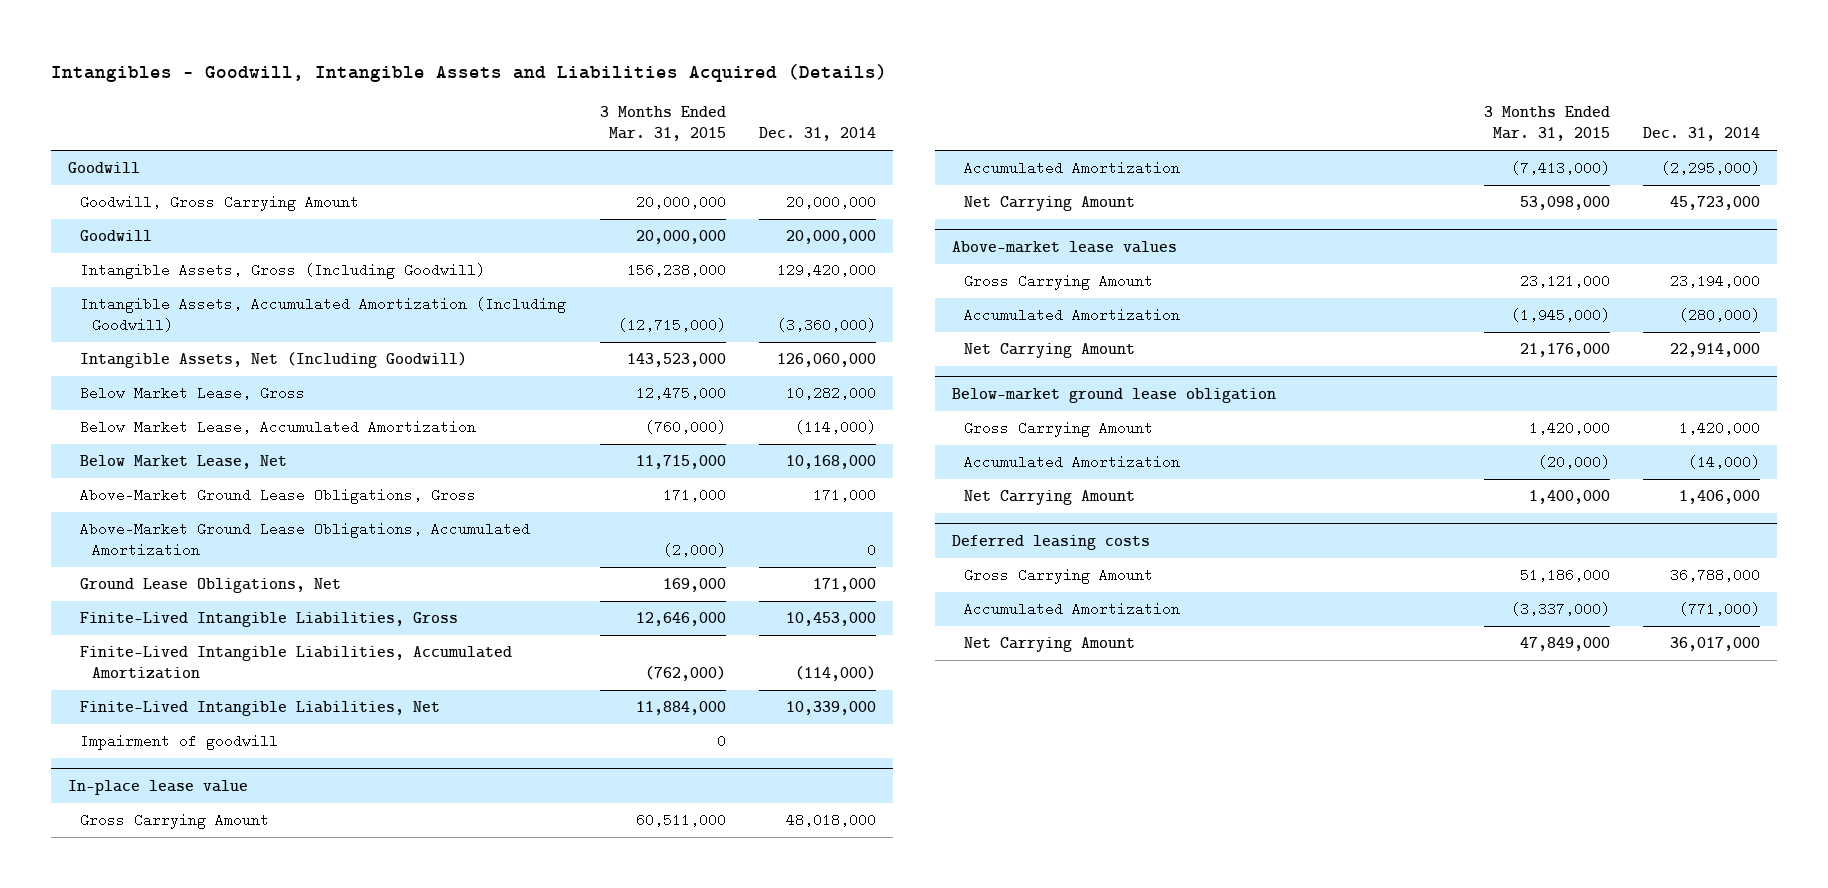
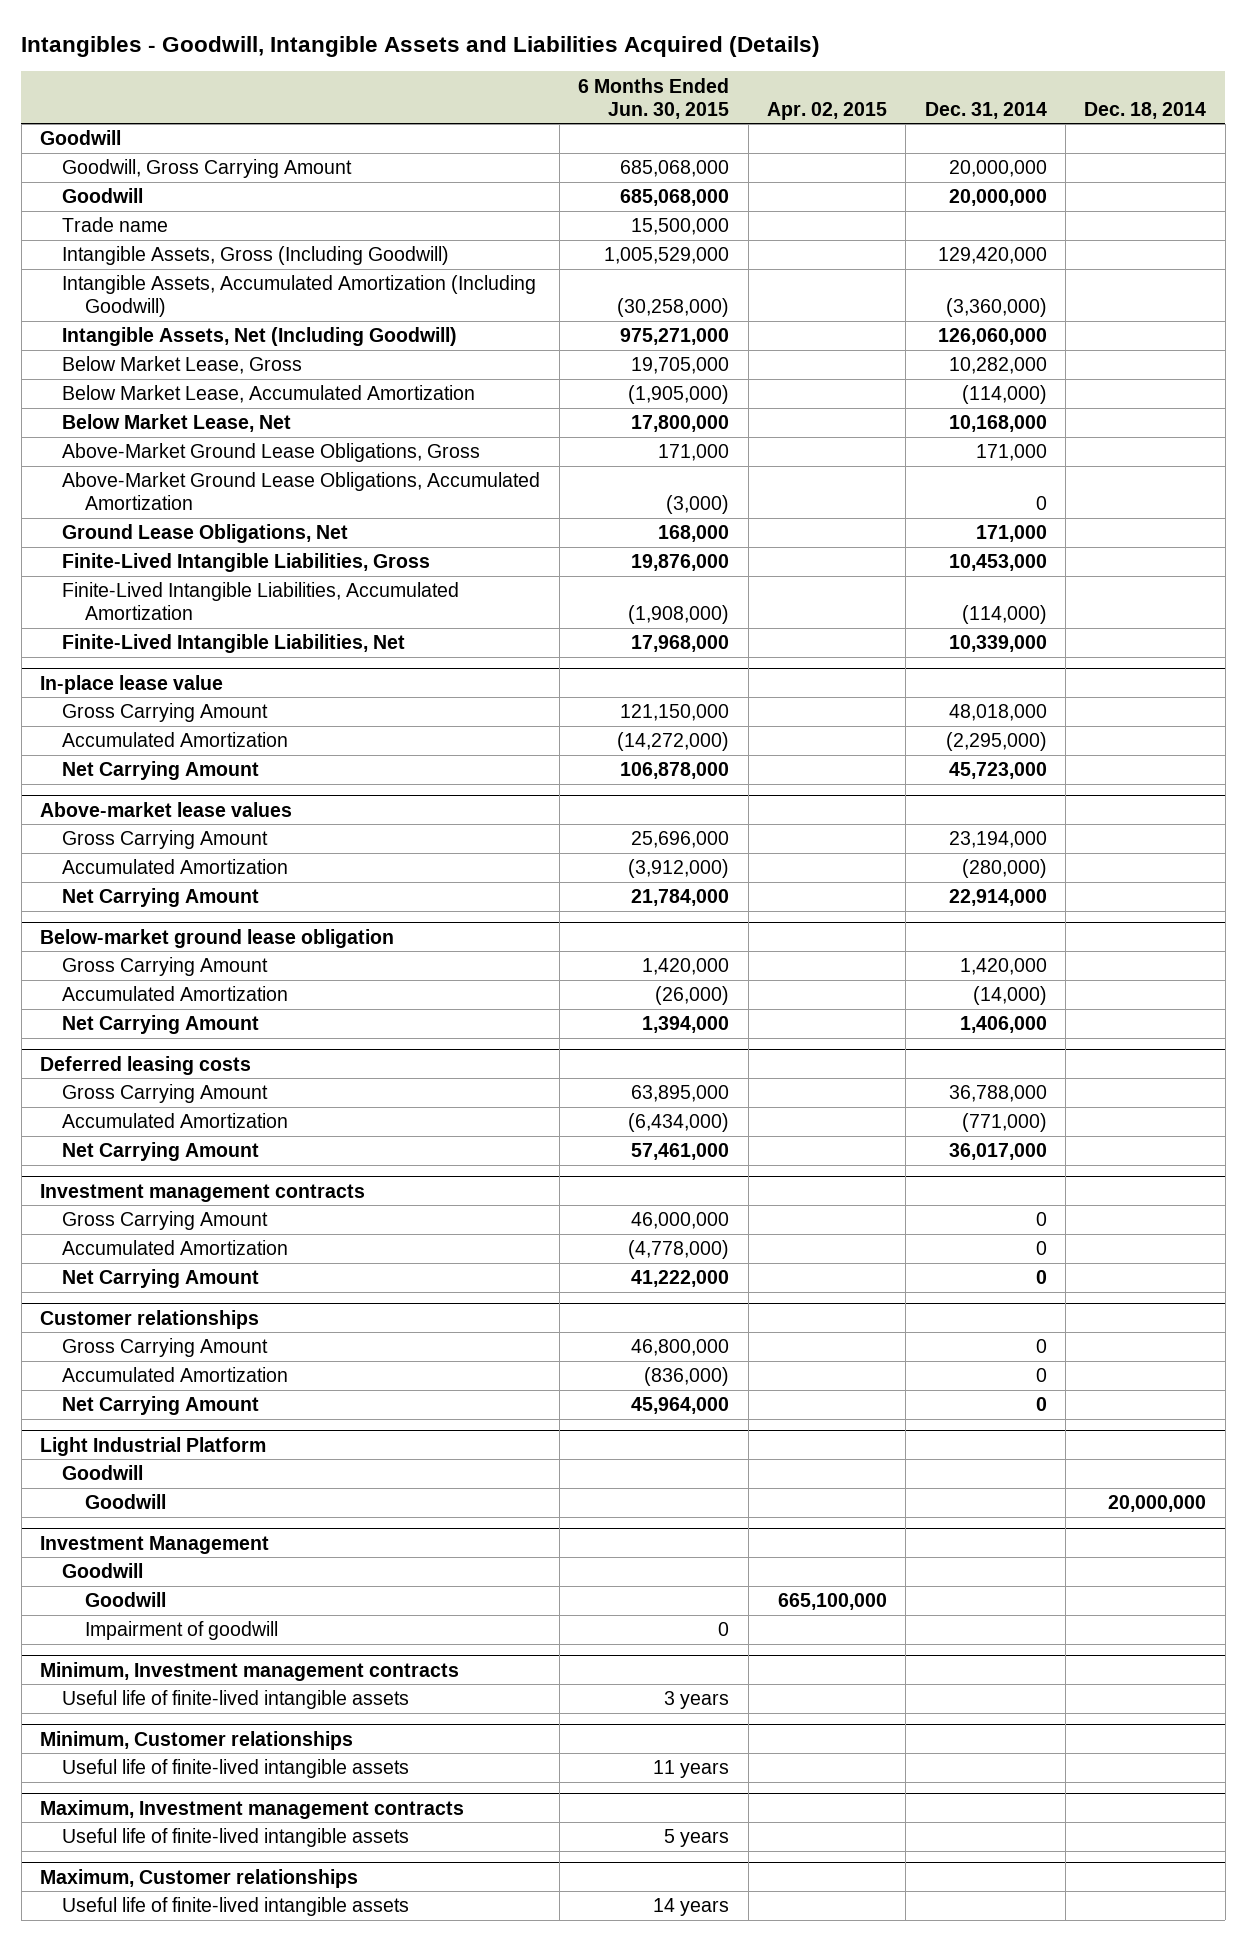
- | 3 Months Ended Mar. 31, 2015 | Dec. 31, 2014
+ | 6 Months Ended Jun. 30, 2015 | Apr. 02, 2015 | Dec. 31, 2014 | Dec. 18, 2014
+ Trade name | 15,500,000 | | |
- Impairment of goodwill | 0 |
+ Investment management contracts
+ Gross Carrying Amount | 46,000,000 | | 0 |
+ Accumulated Amortization | (4,778,000) | | 0 |
+ Net Carrying Amount | 41,222,000 | | 0 |
+ Customer relationships
+ Gross Carrying Amount | 46,800,000 | | 0 |
+ Accumulated Amortization | (836,000) | | 0 |
+ Net Carrying Amount | 45,964,000 | | 0 |
+ Light Industrial Platform
+ Goodwill
+ Goodwill | | | | 20,000,000
+ Investment Management
+ Goodwill
+ Goodwill | | 665,100,000 | |
+ Impairment of goodwill | 0 | | |
+ Minimum, Investment management contracts
+ Useful life of finite-lived intangible assets | 3 years | | |
+ Minimum, Customer relationships
+ Useful life of finite-lived intangible assets | 11 years | | |
+ Maximum, Investment management contracts
+ Useful life of finite-lived intangible assets | 5 years | | |
+ Maximum, Customer relationships
+ Useful life of finite-lived intangible assets | 14 years | | |

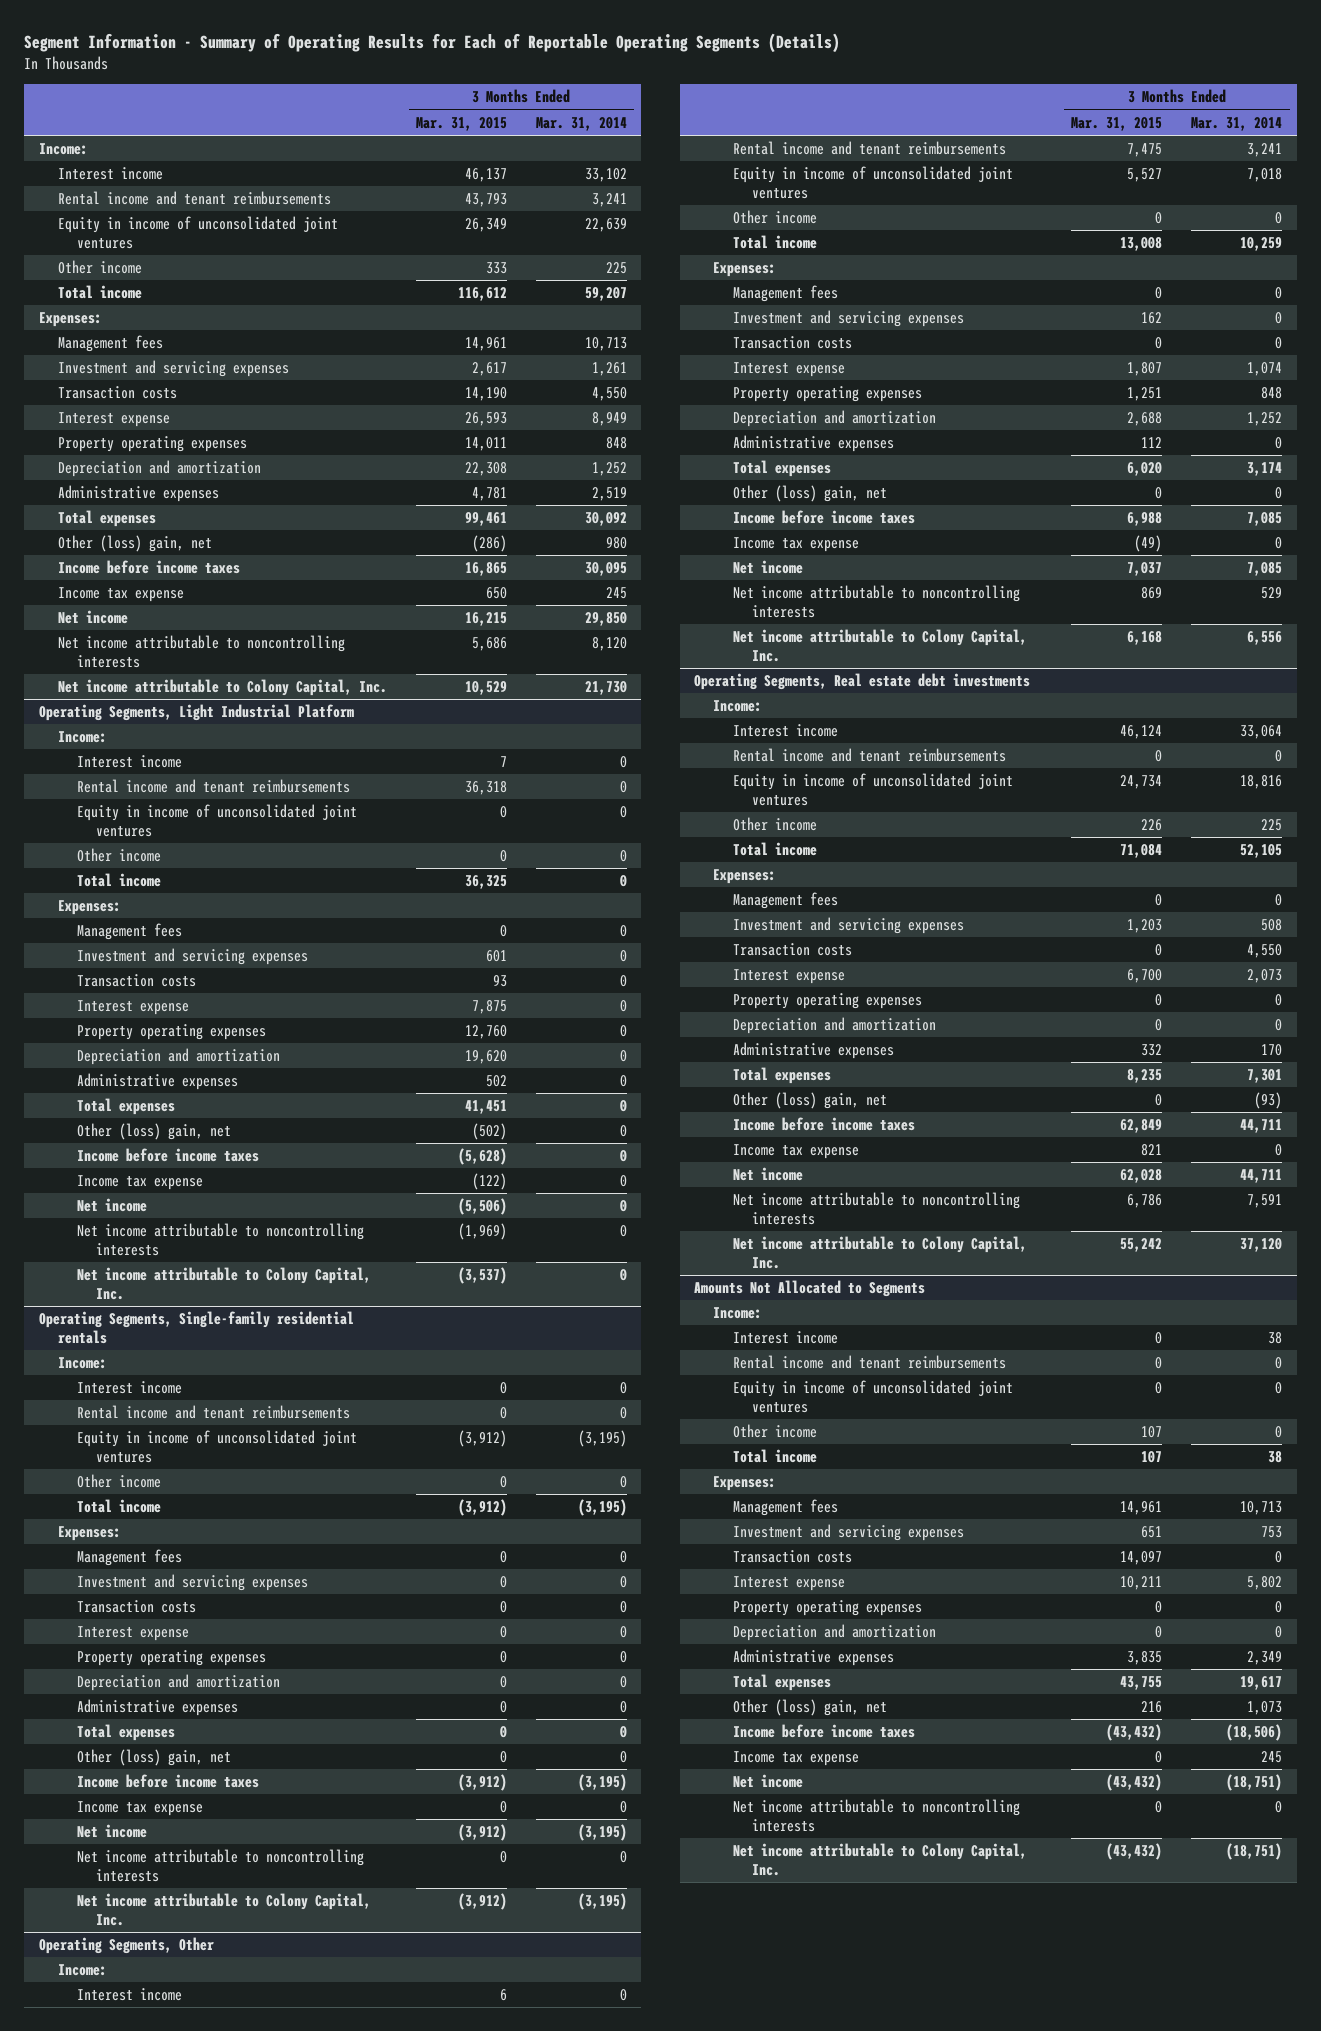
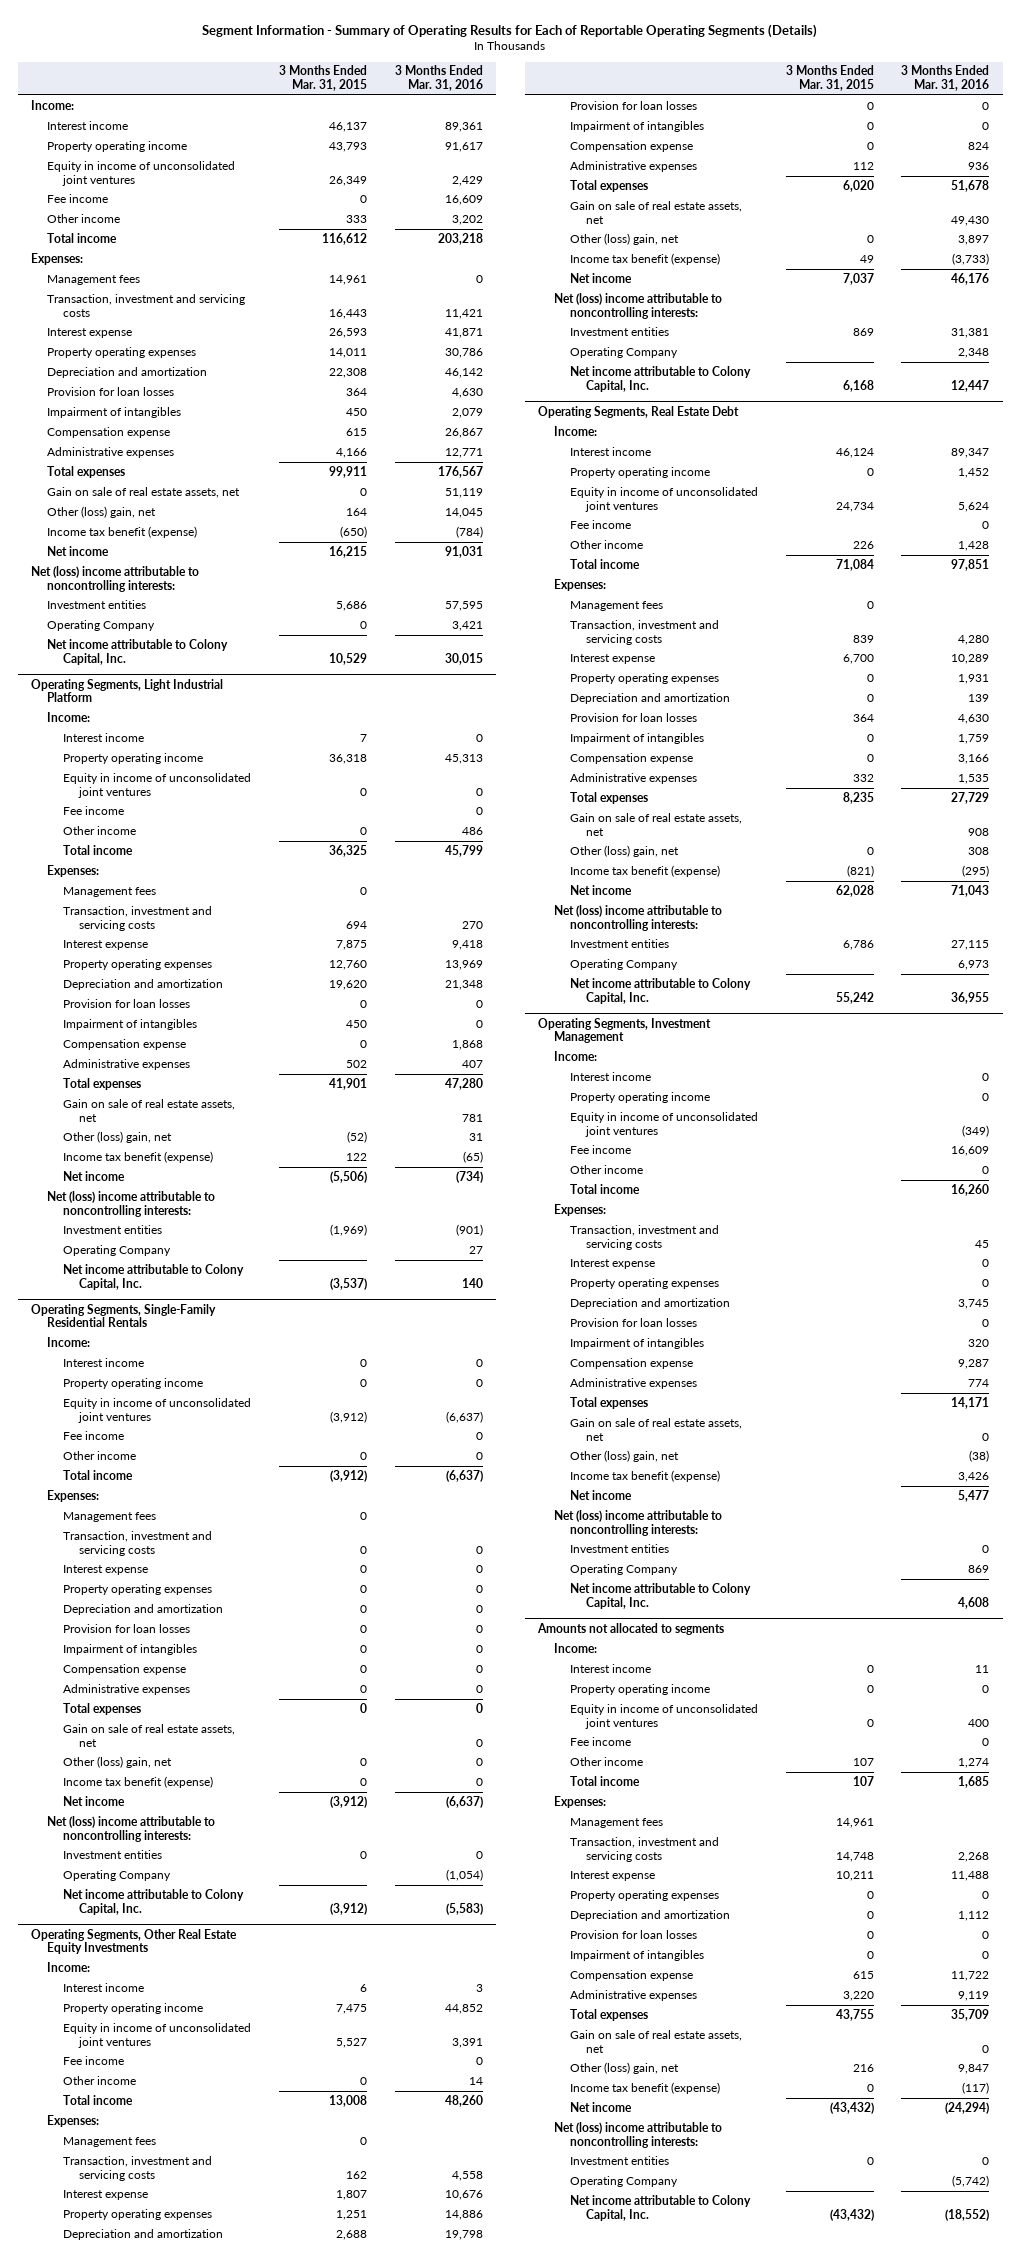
- | 3 Months Ended Mar. 31, 2015 | 3 Months Ended Mar. 31, 2014
+ | 3 Months Ended Mar. 31, 2015 | 3 Months Ended Mar. 31, 2016
- Rental income and tenant reimbursements | 43,793 | 3,241
+ Property operating income | 43,793 | 91,617
+ Fee income | 0 | 16,609
- Investment and servicing expenses | 2,617 | 1,261
- Transaction costs | 14,190 | 4,550
+ Transaction, investment and servicing costs | 16,443 | 11,421
- Administrative expenses | 4,781 | 2,519
- Total expenses | 99,461 | 30,092
- Other (loss) gain, net | (286) | 980
- Income before income taxes | 16,865 | 30,095
- Income tax expense | 650 | 245
+ Provision for loan losses | 364 | 4,630
+ Impairment of intangibles | 450 | 2,079
+ Compensation expense | 615 | 26,867
+ Administrative expenses | 4,166 | 12,771
+ Total expenses | 99,911 | 176,567
+ Gain on sale of real estate assets, net | 0 | 51,119
+ Other (loss) gain, net | 164 | 14,045
+ Income tax benefit (expense) | (650) | (784)
- Net income attributable to noncontrolling interests | 5,686 | 8,120
+ Net (loss) income attributable to noncontrolling interests:
+ Investment entities | 5,686 | 57,595
+ Operating Company | 0 | 3,421
@ Operating Segments, Light Industrial Platform
- Rental income and tenant reimbursements | 36,318 | 0
+ Property operating income | 36,318 | 45,313
+ Fee income | | 0
- Investment and servicing expenses | 601 | 0
- Transaction costs | 93 | 0
+ Transaction, investment and servicing costs | 694 | 270
+ Provision for loan losses | 0 | 0
+ Impairment of intangibles | 450 | 0
+ Compensation expense | 0 | 1,868
- Total expenses | 41,451 | 0
- Other (loss) gain, net | (502) | 0
- Income before income taxes | (5,628) | 0
- Income tax expense | (122) | 0
+ Total expenses | 41,901 | 47,280
+ Gain on sale of real estate assets, net | | 781
+ Other (loss) gain, net | (52) | 31
+ Income tax benefit (expense) | 122 | (65)
- Net income attributable to noncontrolling interests | (1,969) | 0
+ Net (loss) income attributable to noncontrolling interests:
+ Investment entities | (1,969) | (901)
+ Operating Company | | 27
- Operating Segments, Single-family residential rentals
+ Operating Segments, Single-Family Residential Rentals
- Rental income and tenant reimbursements | 0 | 0
+ Property operating income | 0 | 0
+ Fee income | | 0
- Investment and servicing expenses | 0 | 0
- Transaction costs | 0 | 0
+ Transaction, investment and servicing costs | 0 | 0
+ Provision for loan losses | 0 | 0
+ Impairment of intangibles | 0 | 0
+ Compensation expense | 0 | 0
+ Gain on sale of real estate assets, net | | 0
- Income before income taxes | (3,912) | (3,195)
- Income tax expense | 0 | 0
+ Income tax benefit (expense) | 0 | 0
- Net income attributable to noncontrolling interests | 0 | 0
+ Net (loss) income attributable to noncontrolling interests:
+ Investment entities | 0 | 0
+ Operating Company | | (1,054)
- Operating Segments, Other
+ Operating Segments, Other Real Estate Equity Investments
- Rental income and tenant reimbursements | 7,475 | 3,241
+ Property operating income | 7,475 | 44,852
+ Fee income | | 0
- Investment and servicing expenses | 162 | 0
- Transaction costs | 0 | 0
+ Transaction, investment and servicing costs | 162 | 4,558
+ Provision for loan losses | 0 | 0
+ Impairment of intangibles | 0 | 0
+ Compensation expense | 0 | 824
+ Gain on sale of real estate assets, net | | 49,430
- Income before income taxes | 6,988 | 7,085
- Income tax expense | (49) | 0
+ Income tax benefit (expense) | 49 | (3,733)
- Net income attributable to noncontrolling interests | 869 | 529
+ Net (loss) income attributable to noncontrolling interests:
+ Investment entities | 869 | 31,381
+ Operating Company | | 2,348
- Operating Segments, Real estate debt investments
+ Operating Segments, Real Estate Debt
- Rental income and tenant reimbursements | 0 | 0
+ Property operating income | 0 | 1,452
+ Fee income | | 0
- Investment and servicing expenses | 1,203 | 508
- Transaction costs | 0 | 4,550
+ Transaction, investment and servicing costs | 839 | 4,280
+ Provision for loan losses | 364 | 4,630
+ Impairment of intangibles | 0 | 1,759
+ Compensation expense | 0 | 3,166
+ Gain on sale of real estate assets, net | | 908
- Income before income taxes | 62,849 | 44,711
- Income tax expense | 821 | 0
+ Income tax benefit (expense) | (821) | (295)
- Net income attributable to noncontrolling interests | 6,786 | 7,591
+ Net (loss) income attributable to noncontrolling interests:
+ Investment entities | 6,786 | 27,115
+ Operating Company | | 6,973
- Amounts Not Allocated to Segments
+ Operating Segments, Investment Management
+ Interest income | | 0
+ Property operating income | | 0
+ Equity in income of unconsolidated joint ventures | | (349)
+ Fee income | | 16,609
+ Other income | | 0
+ Total income | | 16,260
+ Expenses:
+ Transaction, investment and servicing costs | | 45
+ Interest expense | | 0
+ Property operating expenses | | 0
+ Depreciation and amortization | | 3,745
+ Provision for loan losses | | 0
+ Impairment of intangibles | | 320
+ Compensation expense | | 9,287
+ Administrative expenses | | 774
+ Total expenses | | 14,171
+ Gain on sale of real estate assets, net | | 0
+ Other (loss) gain, net | | (38)
+ Income tax benefit (expense) | | 3,426
+ Net income | | 5,477
+ Net (loss) income attributable to noncontrolling interests:
+ Investment entities | | 0
+ Operating Company | | 869
+ Net income attributable to Colony Capital, Inc. | | 4,608
+ Amounts not allocated to segments
+ Income:
- Rental income and tenant reimbursements | 0 | 0
+ Property operating income | 0 | 0
+ Fee income | | 0
- Investment and servicing expenses | 651 | 753
- Transaction costs | 14,097 | 0
+ Transaction, investment and servicing costs | 14,748 | 2,268
- Administrative expenses | 3,835 | 2,349
+ Provision for loan losses | 0 | 0
+ Impairment of intangibles | 0 | 0
+ Compensation expense | 615 | 11,722
+ Administrative expenses | 3,220 | 9,119
+ Gain on sale of real estate assets, net | | 0
- Income before income taxes | (43,432) | (18,506)
- Income tax expense | 0 | 245
+ Income tax benefit (expense) | 0 | (117)
- Net income attributable to noncontrolling interests | 0 | 0
+ Net (loss) income attributable to noncontrolling interests:
+ Investment entities | 0 | 0
+ Operating Company | | (5,742)

